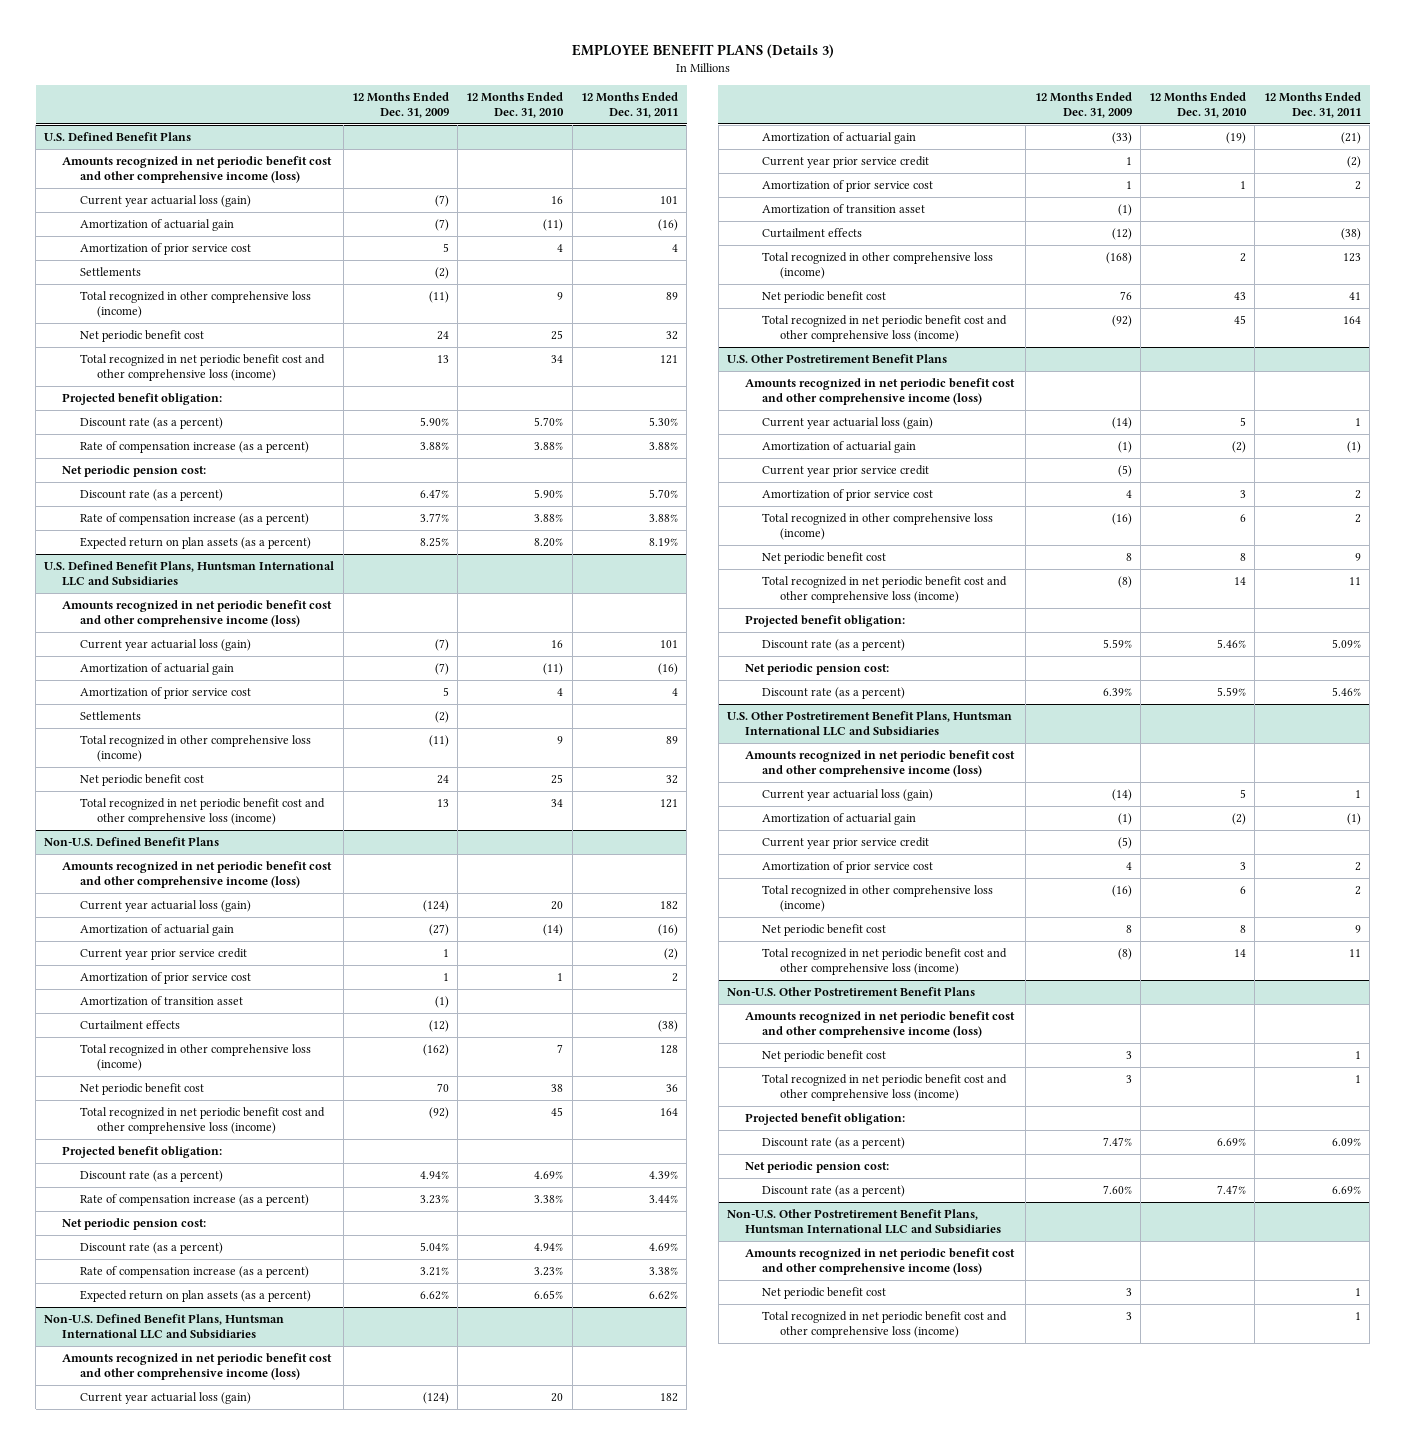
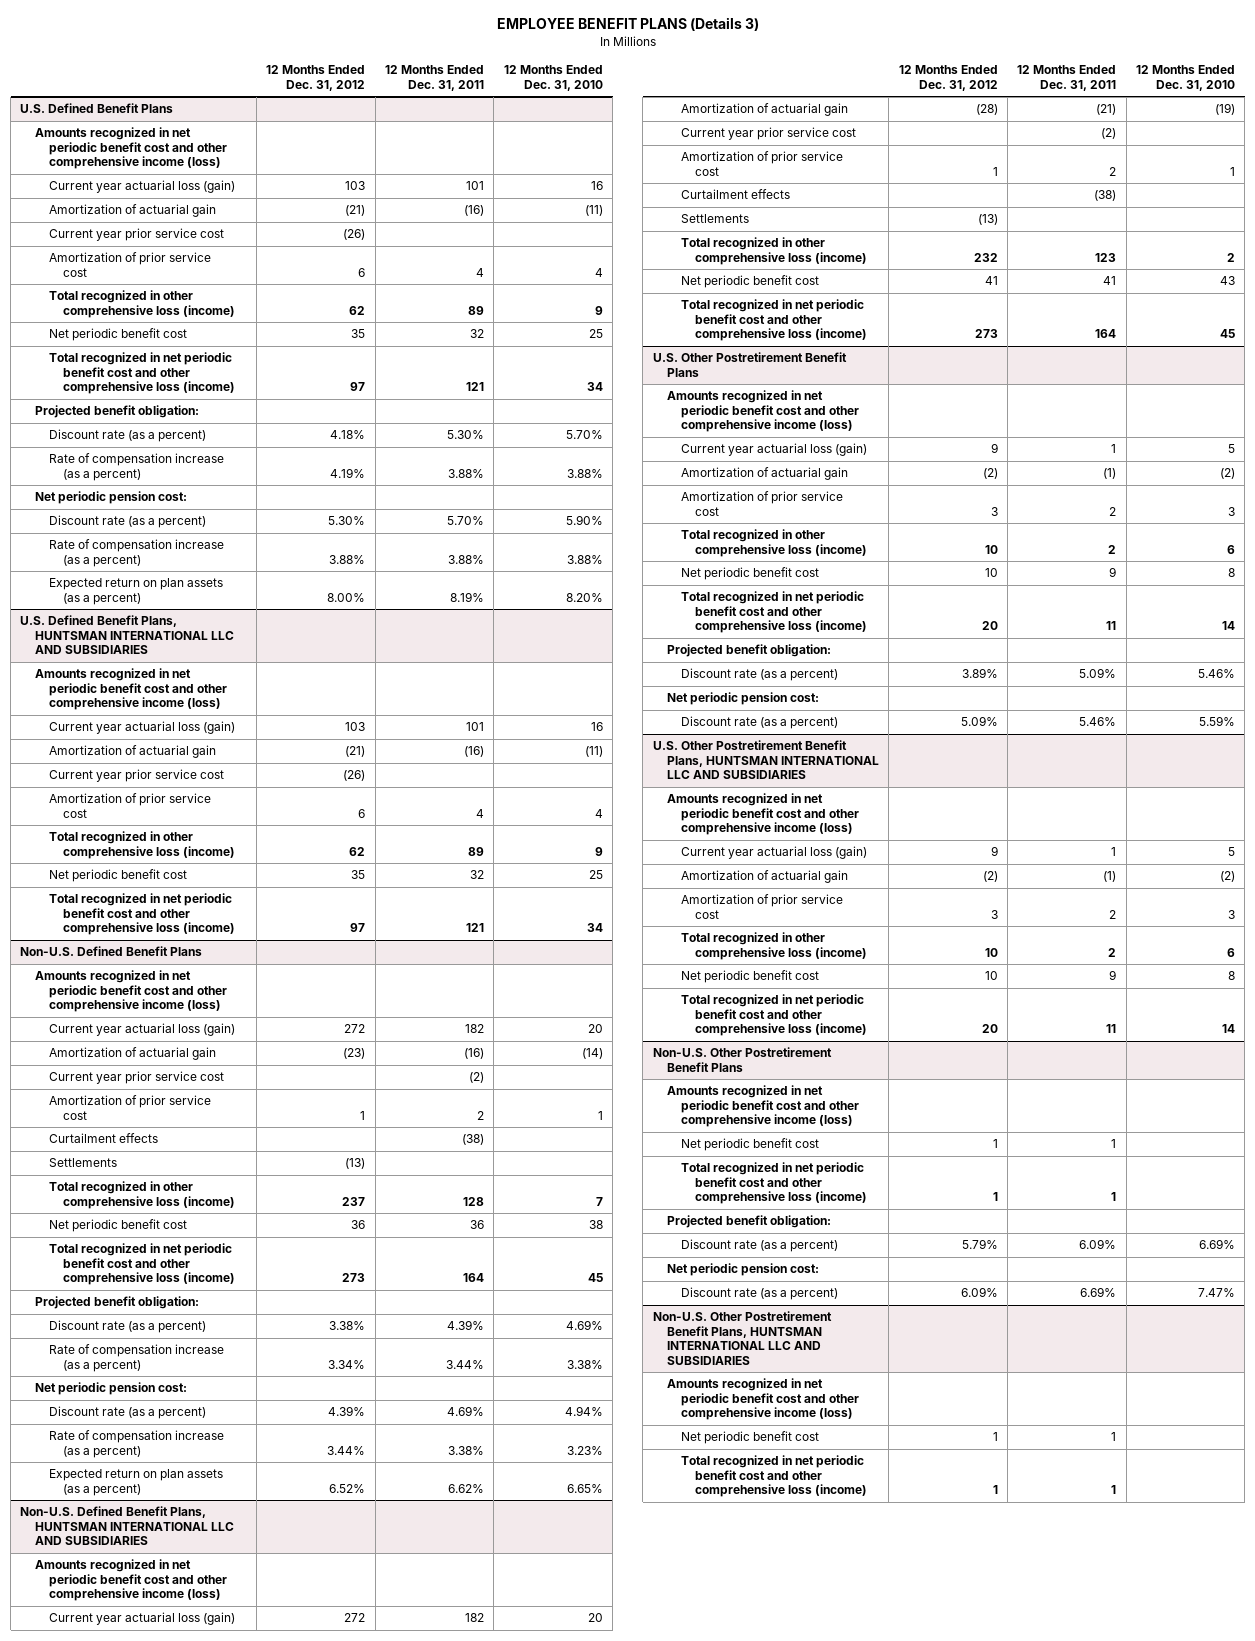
- | 12 Months Ended Dec. 31, 2009 | 12 Months Ended Dec. 31, 2010 | 12 Months Ended Dec. 31, 2011
+ | 12 Months Ended Dec. 31, 2012 | 12 Months Ended Dec. 31, 2011 | 12 Months Ended Dec. 31, 2010
@ U.S. Defined Benefit Plans
+ Current year prior service cost | (26) | |
- Settlements | (2) | |
- U.S. Defined Benefit Plans, Huntsman International LLC and Subsidiaries
+ U.S. Defined Benefit Plans, HUNTSMAN INTERNATIONAL LLC AND SUBSIDIARIES
+ Current year prior service cost | (26) | |
- Settlements | (2) | |
@ Non-U.S. Defined Benefit Plans
- Current year prior service credit | 1 | | (2)
+ Current year prior service cost | | (2) |
- Amortization of transition asset | (1) | |
+ Settlements | (13) | |
- Non-U.S. Defined Benefit Plans, Huntsman International LLC and Subsidiaries
+ Non-U.S. Defined Benefit Plans, HUNTSMAN INTERNATIONAL LLC AND SUBSIDIARIES
- Current year prior service credit | 1 | | (2)
+ Current year prior service cost | | (2) |
- Amortization of transition asset | (1) | |
+ Settlements | (13) | |
@ U.S. Other Postretirement Benefit Plans
- Current year prior service credit | (5) | |
- U.S. Other Postretirement Benefit Plans, Huntsman International LLC and Subsidiaries
+ U.S. Other Postretirement Benefit Plans, HUNTSMAN INTERNATIONAL LLC AND SUBSIDIARIES
- Current year prior service credit | (5) | |
- Non-U.S. Other Postretirement Benefit Plans, Huntsman International LLC and Subsidiaries
+ Non-U.S. Other Postretirement Benefit Plans, HUNTSMAN INTERNATIONAL LLC AND SUBSIDIARIES

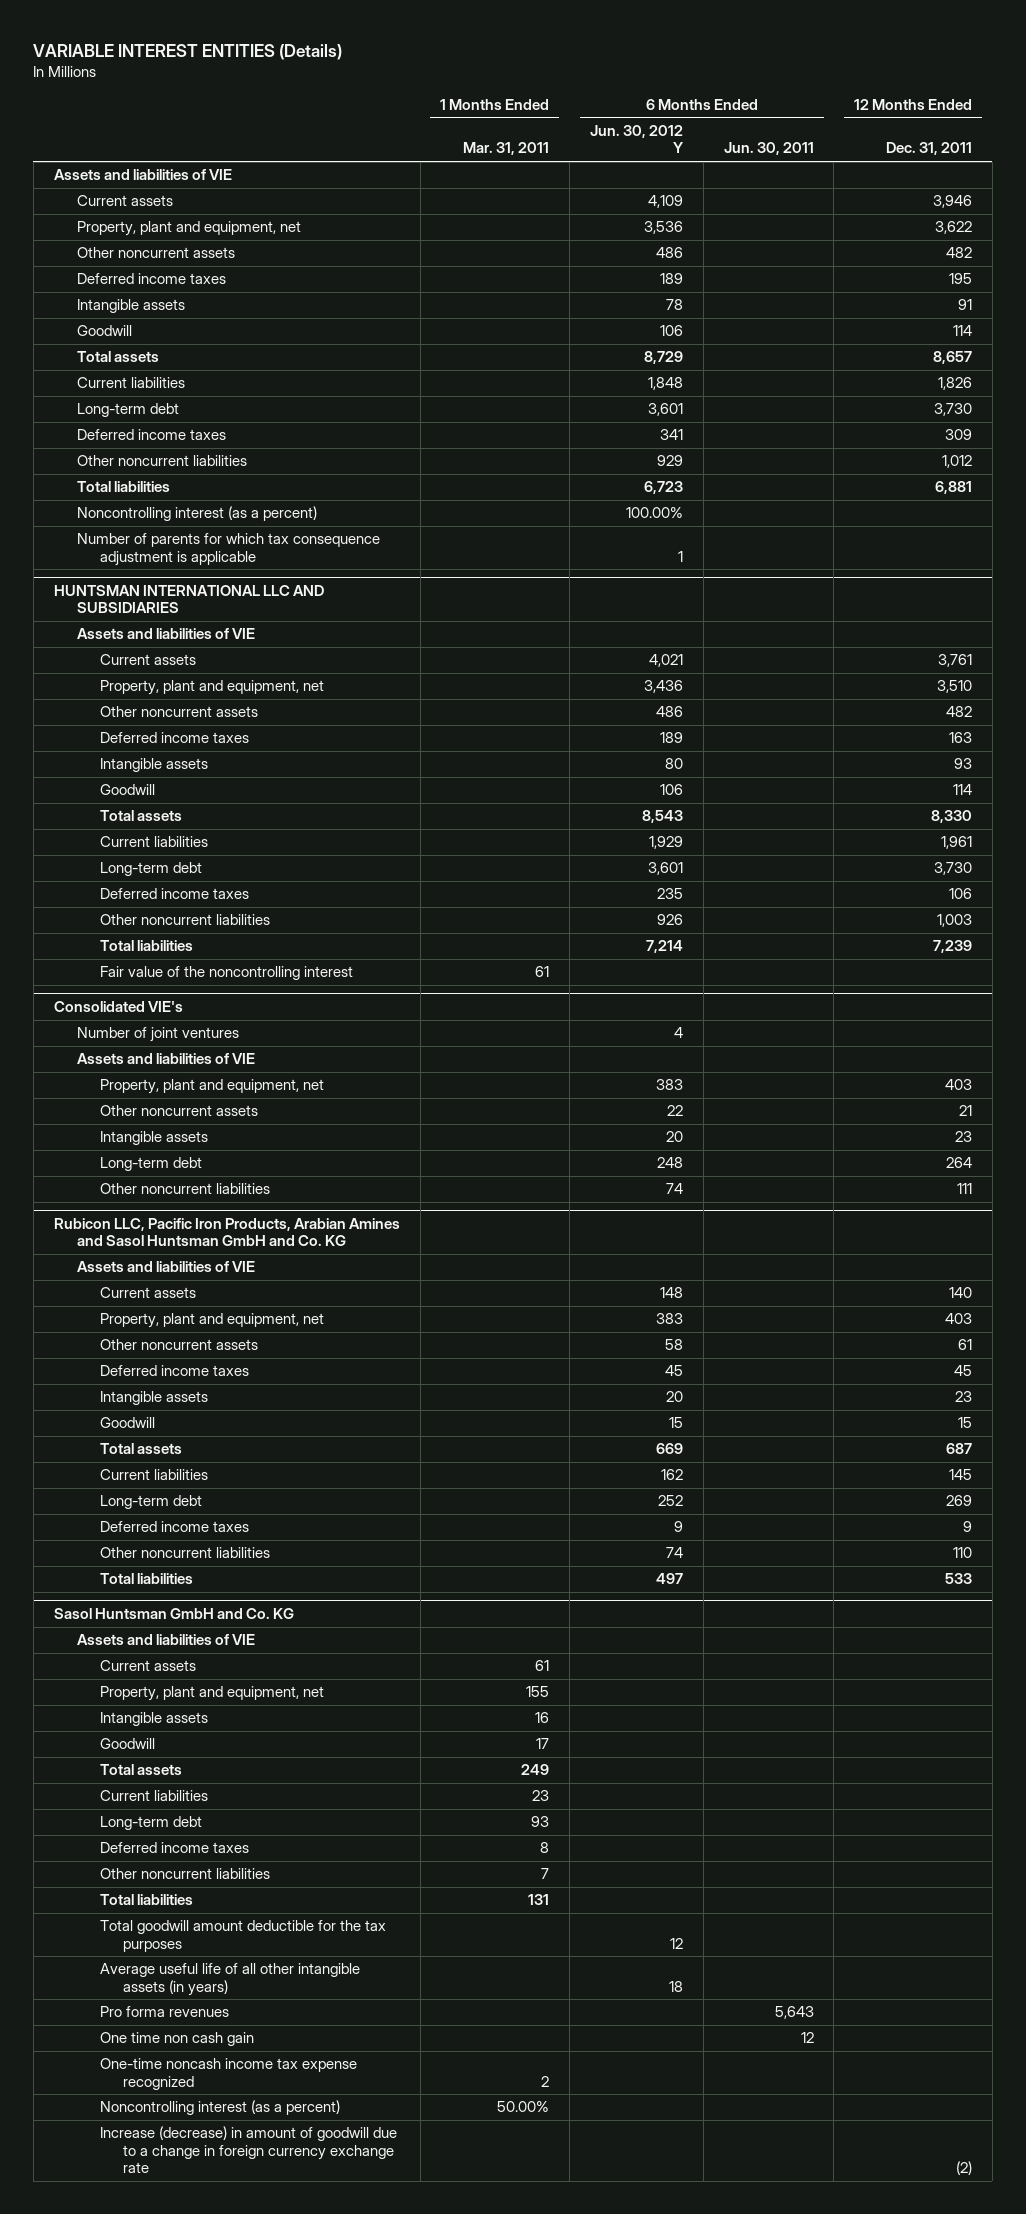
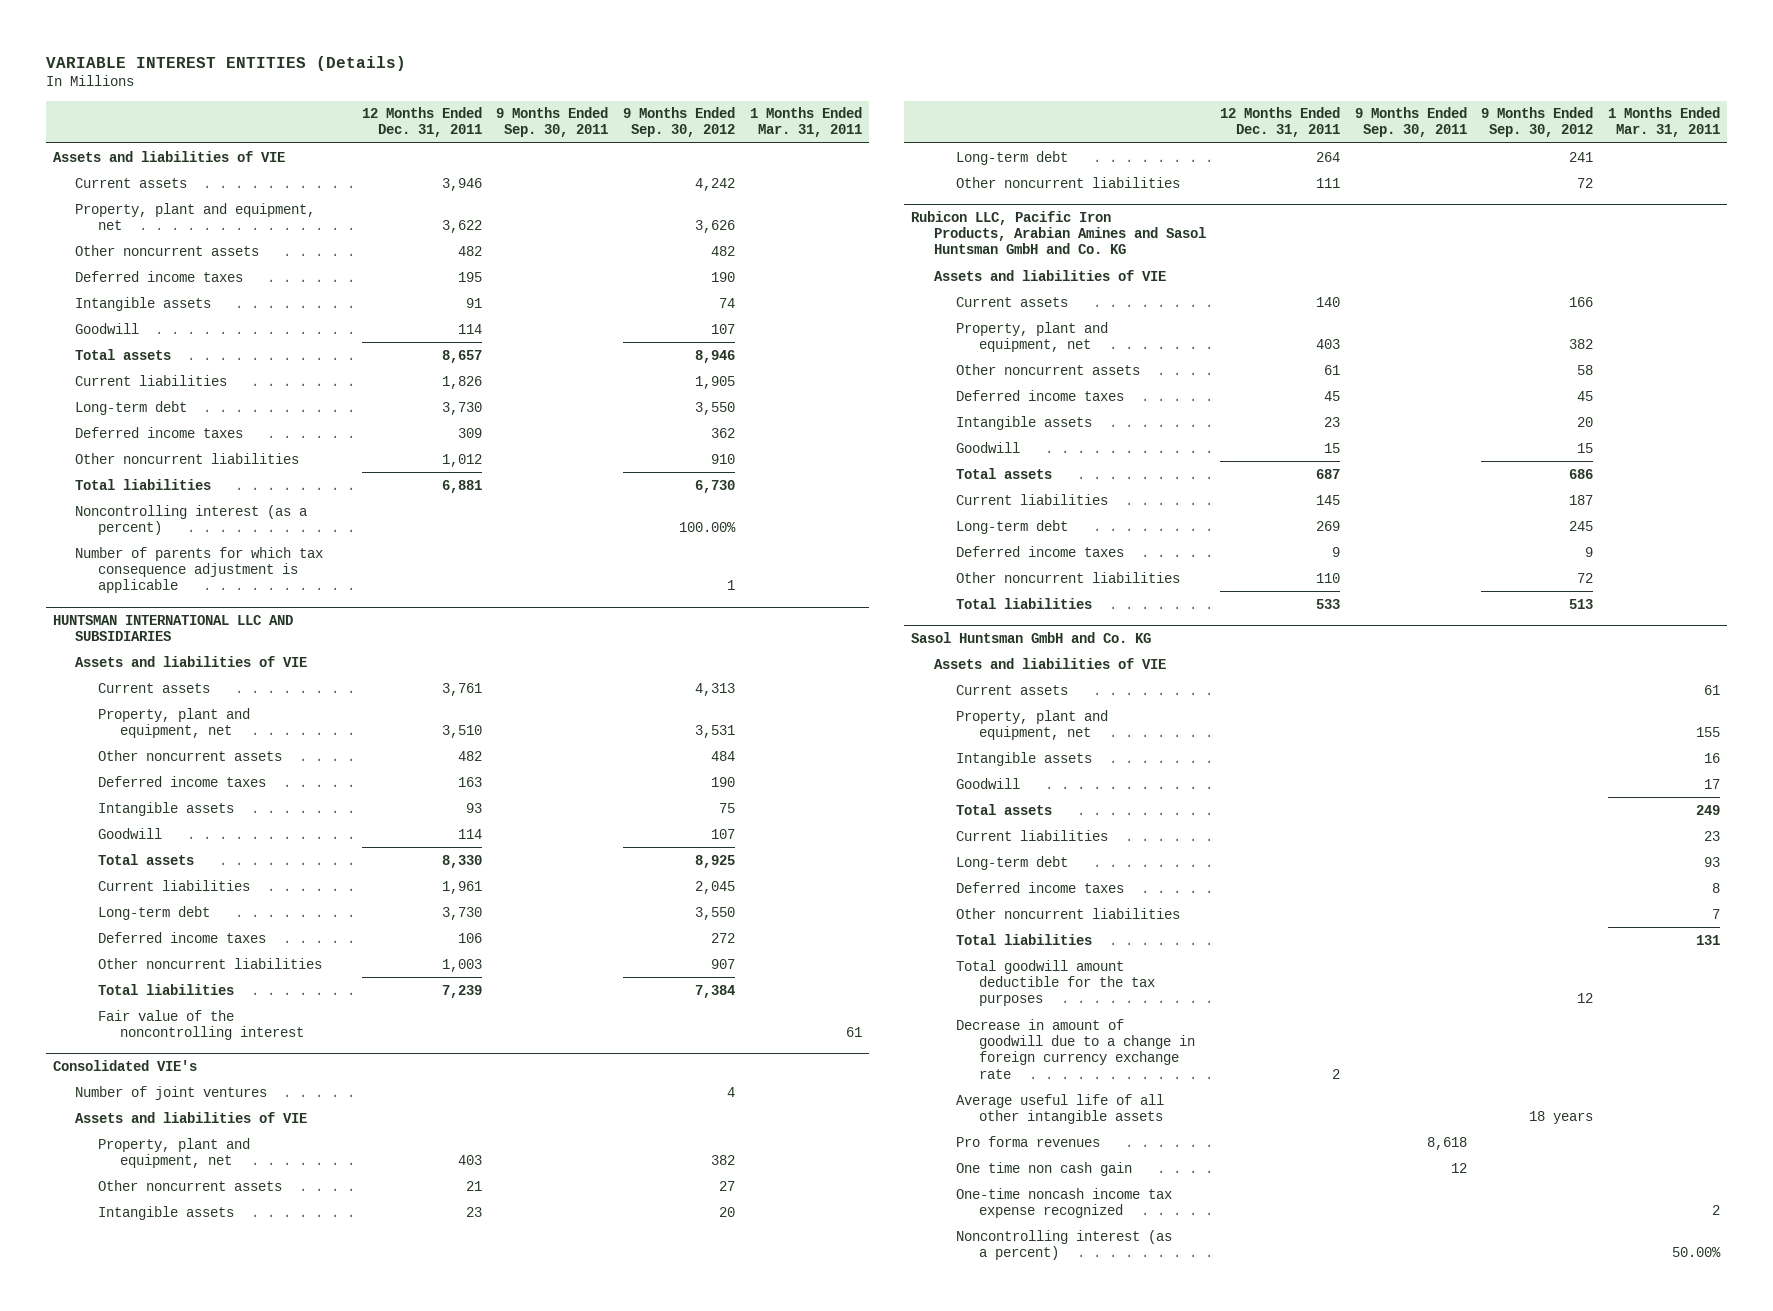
- | 1 Months Ended Mar. 31, 2011 | 6 Months Ended Jun. 30, 2012 Y | 6 Months Ended Jun. 30, 2011 | 12 Months Ended Dec. 31, 2011
+ | 12 Months Ended Dec. 31, 2011 | 9 Months Ended Sep. 30, 2011 | 9 Months Ended Sep. 30, 2012 | 1 Months Ended Mar. 31, 2011
@ Sasol Huntsman GmbH and Co. KG
- Average useful life of all other intangible assets (in years) | | 18 | |
+ Decrease in amount of goodwill due to a change in foreign currency exchange rate | 2 | | |
+ Average useful life of all other intangible assets | | | 18 years |
- Increase (decrease) in amount of goodwill due to a change in foreign currency exchange rate | | | | (2)

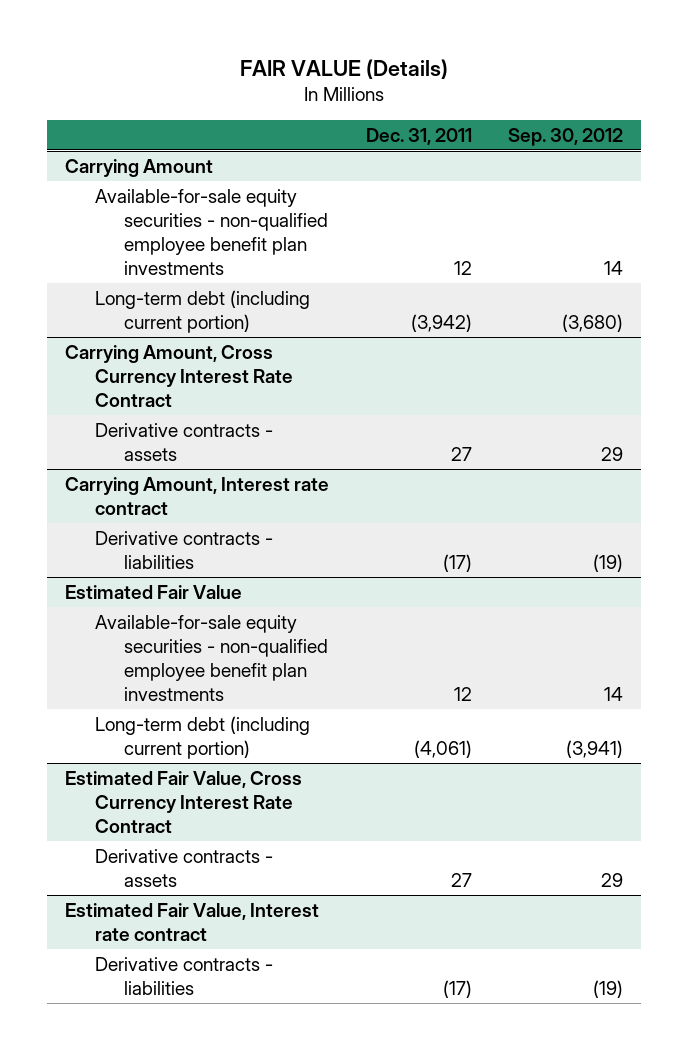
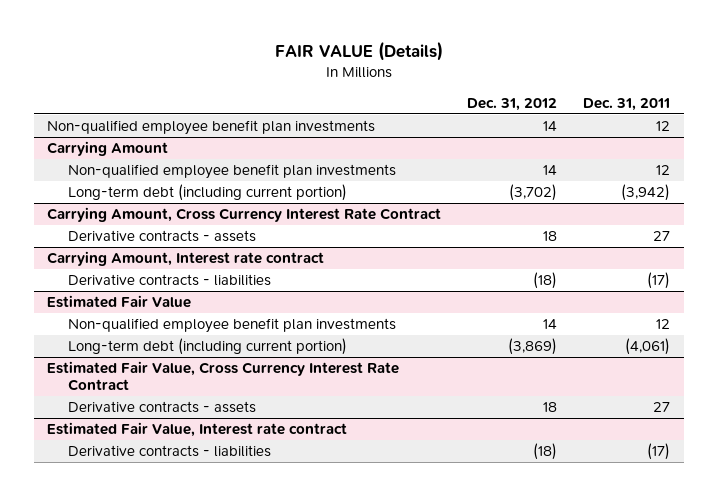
- | Dec. 31, 2011 | Sep. 30, 2012
+ | Dec. 31, 2012 | Dec. 31, 2011
+ Non-qualified employee benefit plan investments | 14 | 12
@ Carrying Amount
- Available-for-sale equity securities - non-qualified employee benefit plan investments | 12 | 14
+ Non-qualified employee benefit plan investments | 14 | 12
@ Estimated Fair Value
- Available-for-sale equity securities - non-qualified employee benefit plan investments | 12 | 14
+ Non-qualified employee benefit plan investments | 14 | 12

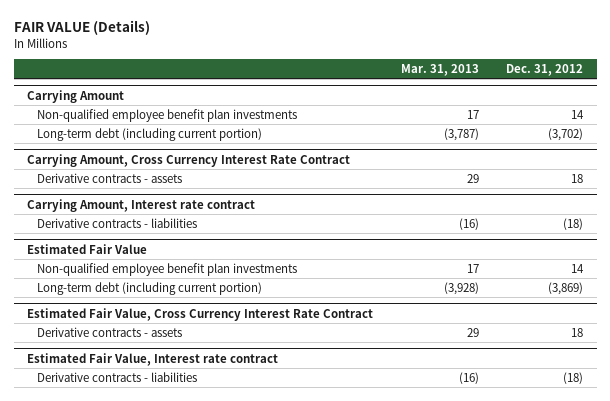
- | Dec. 31, 2012 | Dec. 31, 2011
+ | Mar. 31, 2013 | Dec. 31, 2012
- Non-qualified employee benefit plan investments | 14 | 12

